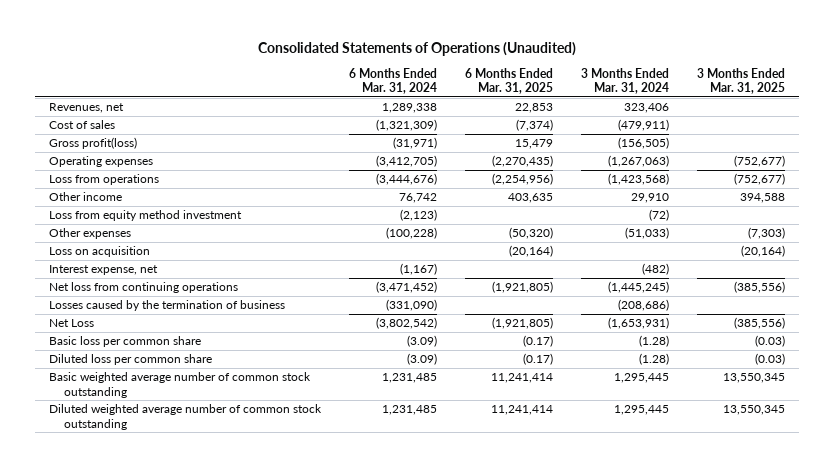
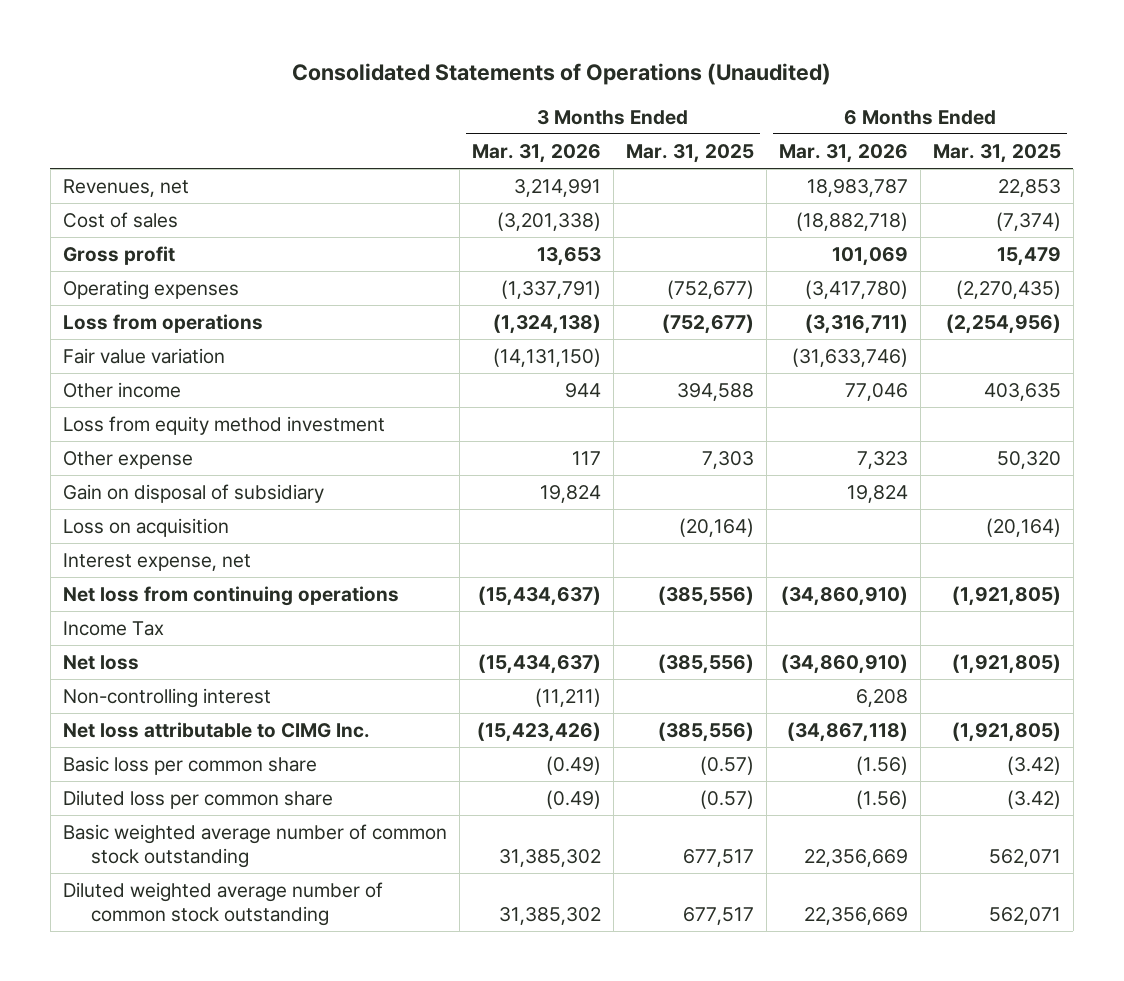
- | 6 Months Ended Mar. 31, 2024 | 6 Months Ended Mar. 31, 2025 | 3 Months Ended Mar. 31, 2024 | 3 Months Ended Mar. 31, 2025
+ | 3 Months Ended Mar. 31, 2026 | 3 Months Ended Mar. 31, 2025 | 6 Months Ended Mar. 31, 2026 | 6 Months Ended Mar. 31, 2025
- Gross profit(loss) | (31,971) | 15,479 | (156,505) |
+ Gross profit | 13,653 | | 101,069 | 15,479
+ Fair value variation | (14,131,150) | | (31,633,746) |
- Other expenses | (100,228) | (50,320) | (51,033) | (7,303)
+ Other expense | 117 | 7,303 | 7,323 | 50,320
+ Gain on disposal of subsidiary | 19,824 | | 19,824 |
- Losses caused by the termination of business | (331,090) | | (208,686) |
- Net Loss | (3,802,542) | (1,921,805) | (1,653,931) | (385,556)
- Basic loss per common share | (3.09) | (0.17) | (1.28) | (0.03)
- Diluted loss per common share | (3.09) | (0.17) | (1.28) | (0.03)
- Basic weighted average number of common stock outstanding | 1,231,485 | 11,241,414 | 1,295,445 | 13,550,345
- Diluted weighted average number of common stock outstanding | 1,231,485 | 11,241,414 | 1,295,445 | 13,550,345
+ Income Tax
+ Net loss | (15,434,637) | (385,556) | (34,860,910) | (1,921,805)
+ Non-controlling interest | (11,211) | | 6,208 |
+ Net loss attributable to CIMG Inc. | (15,423,426) | (385,556) | (34,867,118) | (1,921,805)
+ Basic loss per common share | (0.49) | (0.57) | (1.56) | (3.42)
+ Diluted loss per common share | (0.49) | (0.57) | (1.56) | (3.42)
+ Basic weighted average number of common stock outstanding | 31,385,302 | 677,517 | 22,356,669 | 562,071
+ Diluted weighted average number of common stock outstanding | 31,385,302 | 677,517 | 22,356,669 | 562,071

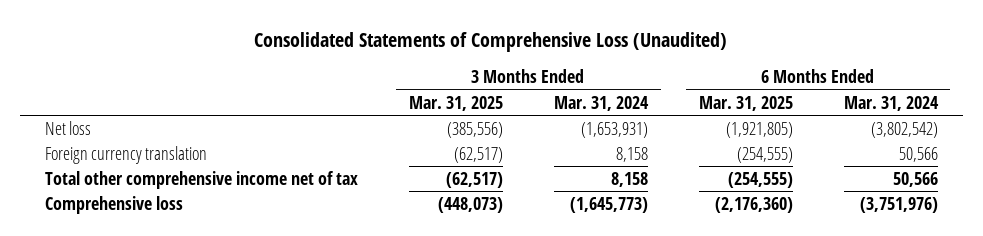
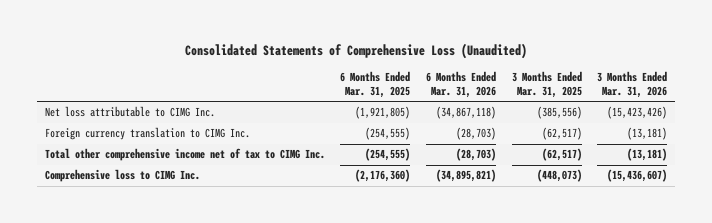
- | 3 Months Ended Mar. 31, 2025 | 3 Months Ended Mar. 31, 2024 | 6 Months Ended Mar. 31, 2025 | 6 Months Ended Mar. 31, 2024
+ | 6 Months Ended Mar. 31, 2025 | 6 Months Ended Mar. 31, 2026 | 3 Months Ended Mar. 31, 2025 | 3 Months Ended Mar. 31, 2026
- Net loss | (385,556) | (1,653,931) | (1,921,805) | (3,802,542)
- Foreign currency translation | (62,517) | 8,158 | (254,555) | 50,566
- Total other comprehensive income net of tax | (62,517) | 8,158 | (254,555) | 50,566
- Comprehensive loss | (448,073) | (1,645,773) | (2,176,360) | (3,751,976)
+ Net loss attributable to CIMG Inc. | (1,921,805) | (34,867,118) | (385,556) | (15,423,426)
+ Foreign currency translation to CIMG Inc. | (254,555) | (28,703) | (62,517) | (13,181)
+ Total other comprehensive income net of tax to CIMG Inc. | (254,555) | (28,703) | (62,517) | (13,181)
+ Comprehensive loss to CIMG Inc. | (2,176,360) | (34,895,821) | (448,073) | (15,436,607)

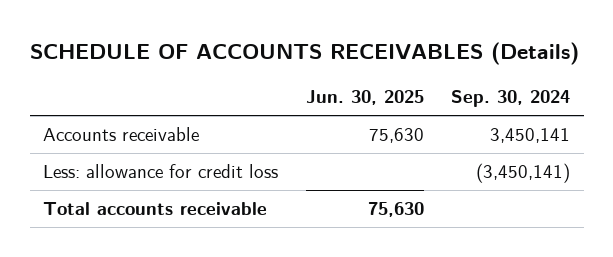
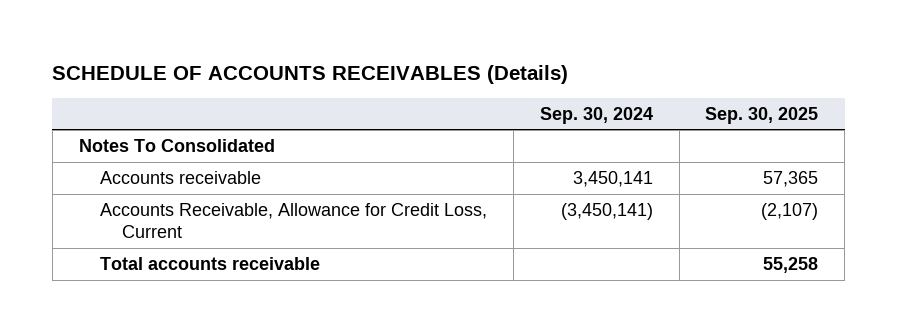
- | Jun. 30, 2025 | Sep. 30, 2024
+ | Sep. 30, 2024 | Sep. 30, 2025
+ Notes To Consolidated
- Less: allowance for credit loss | | (3,450,141)
+ Accounts Receivable, Allowance for Credit Loss, Current | (3,450,141) | (2,107)

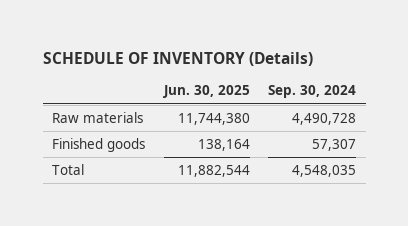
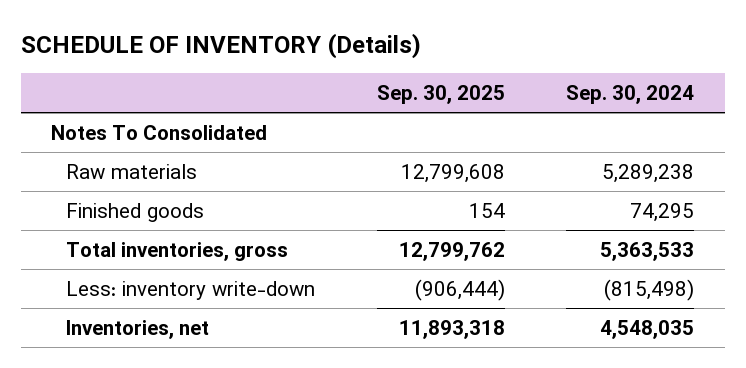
- | Jun. 30, 2025 | Sep. 30, 2024
+ | Sep. 30, 2025 | Sep. 30, 2024
- Raw materials | 11,744,380 | 4,490,728
- Finished goods | 138,164 | 57,307
- Total | 11,882,544 | 4,548,035
+ Notes To Consolidated
+ Raw materials | 12,799,608 | 5,289,238
+ Finished goods | 154 | 74,295
+ Total inventories, gross | 12,799,762 | 5,363,533
+ Less: inventory write-down | (906,444) | (815,498)
+ Inventories, net | 11,893,318 | 4,548,035

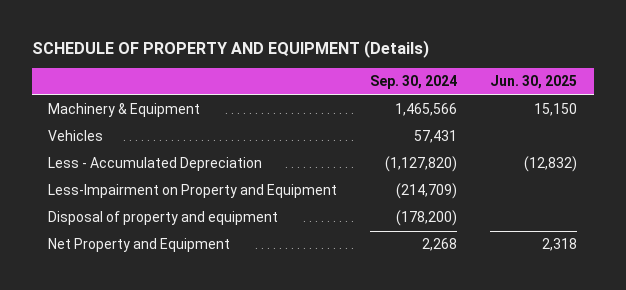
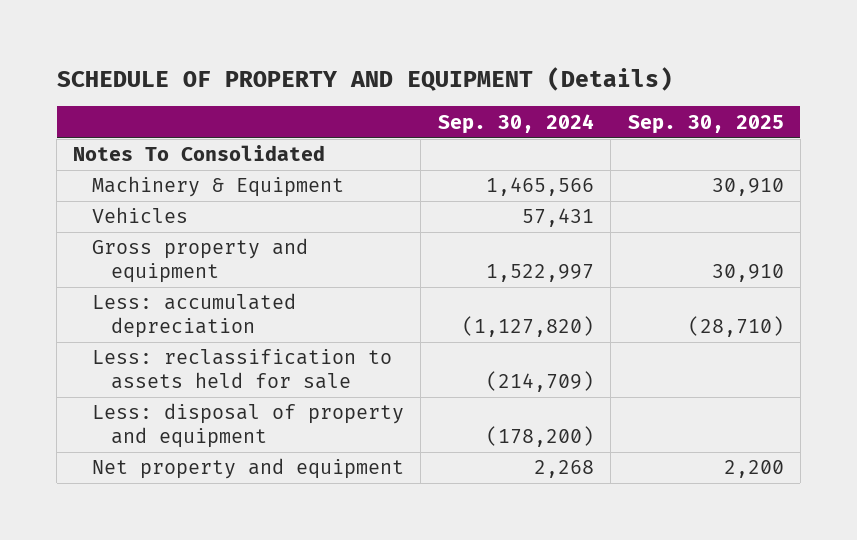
- | Sep. 30, 2024 | Jun. 30, 2025
+ | Sep. 30, 2024 | Sep. 30, 2025
+ Notes To Consolidated
- Less - Accumulated Depreciation | (1,127,820) | (12,832)
- Less-Impairment on Property and Equipment | (214,709) |
- Disposal of property and equipment | (178,200) |
- Net Property and Equipment | 2,268 | 2,318
+ Gross property and equipment | 1,522,997 | 30,910
+ Less: accumulated depreciation | (1,127,820) | (28,710)
+ Less: reclassification to assets held for sale | (214,709) |
+ Less: disposal of property and equipment | (178,200) |
+ Net property and equipment | 2,268 | 2,200

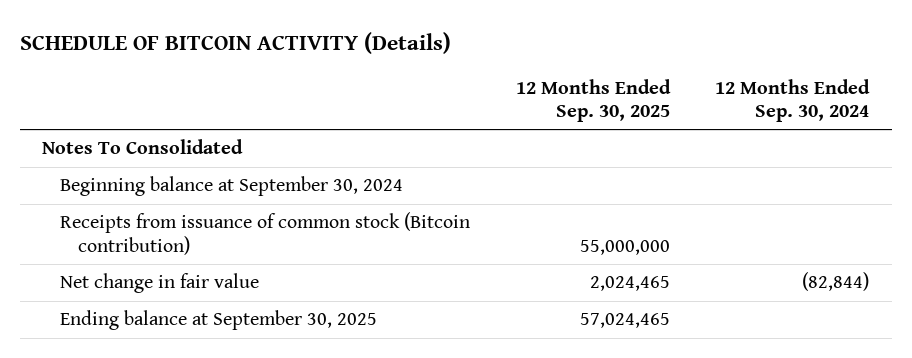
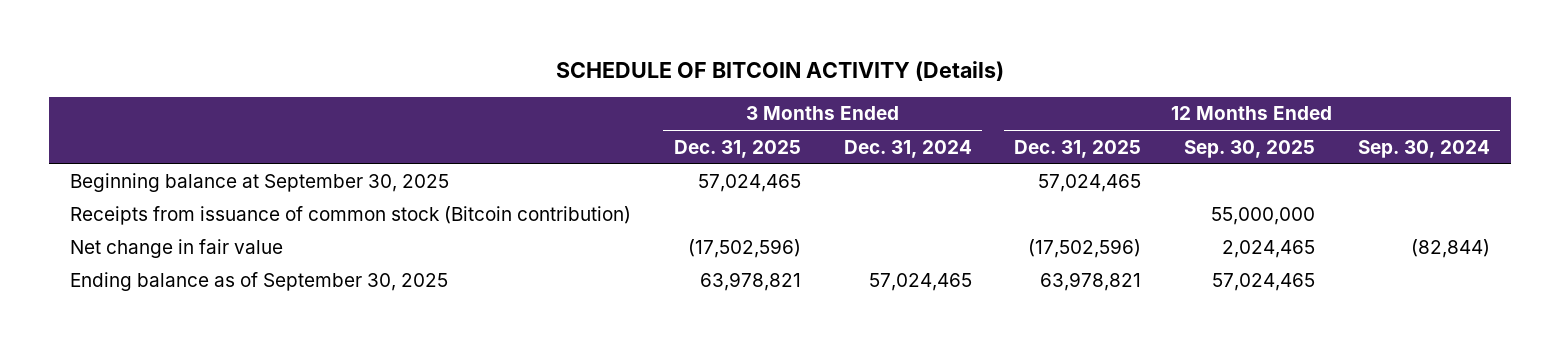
- | 12 Months Ended Sep. 30, 2025 | 12 Months Ended Sep. 30, 2024
+ | 3 Months Ended Dec. 31, 2025 | 3 Months Ended Dec. 31, 2024 | 12 Months Ended Dec. 31, 2025 | 12 Months Ended Sep. 30, 2025 | 12 Months Ended Sep. 30, 2024
- Notes To Consolidated
- Beginning balance at September 30, 2024
+ Beginning balance at September 30, 2025 | 57,024,465 | | 57,024,465 | |
- Ending balance at September 30, 2025 | 57,024,465 |
+ Ending balance as of September 30, 2025 | 63,978,821 | 57,024,465 | 63,978,821 | 57,024,465 |

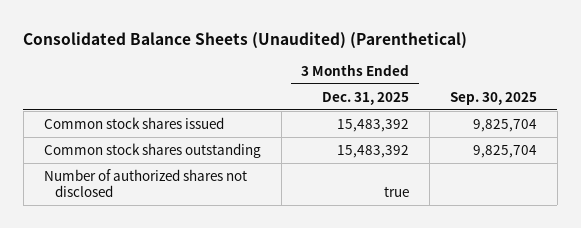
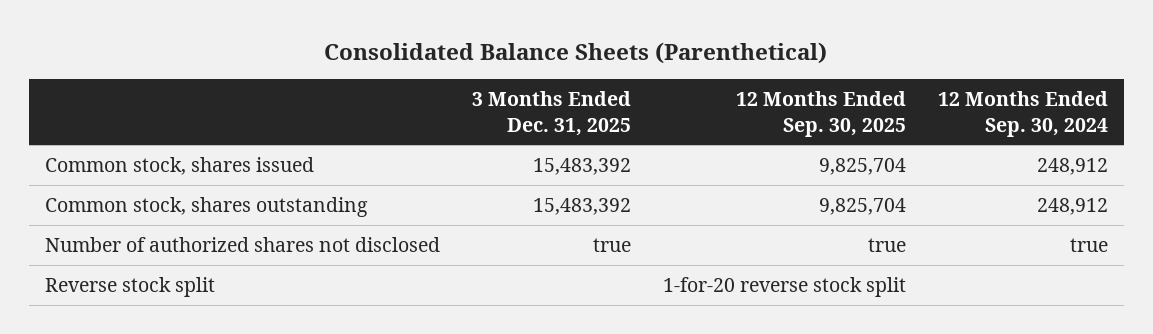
- Consolidated Balance Sheets (Unaudited) (Parenthetical)
+ Consolidated Balance Sheets (Parenthetical)
- | 3 Months Ended Dec. 31, 2025 | Sep. 30, 2025
+ | 3 Months Ended Dec. 31, 2025 | 12 Months Ended Sep. 30, 2025 | 12 Months Ended Sep. 30, 2024
- Common stock shares issued | 15,483,392 | 9,825,704
- Common stock shares outstanding | 15,483,392 | 9,825,704
+ Common stock, shares issued | 15,483,392 | 9,825,704 | 248,912
+ Common stock, shares outstanding | 15,483,392 | 9,825,704 | 248,912
+ Reverse stock split | | 1-for-20 reverse stock split |

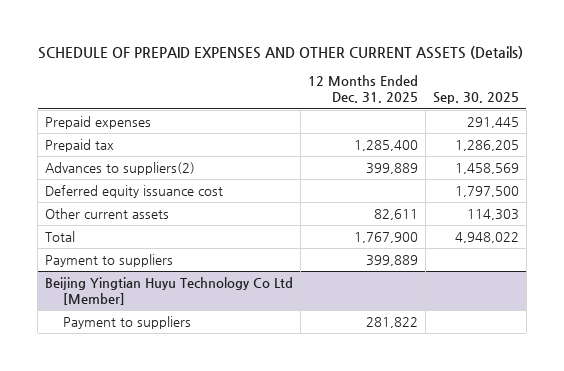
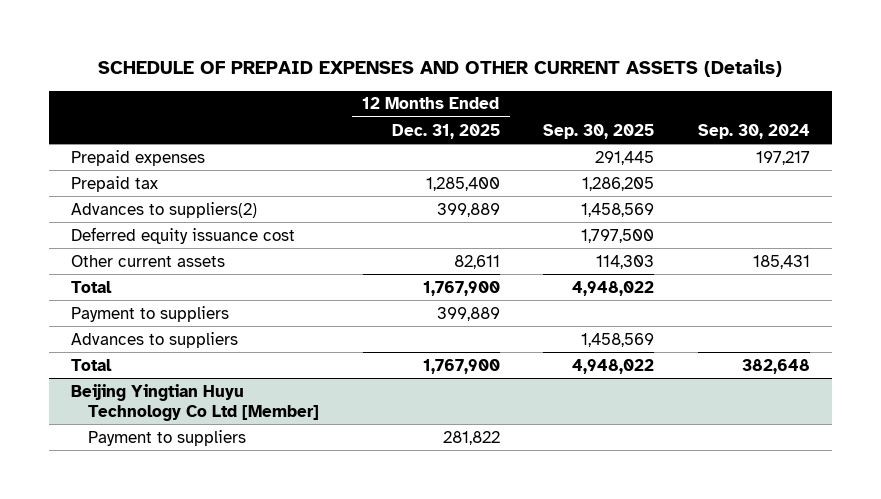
- | 12 Months Ended Dec. 31, 2025 | Sep. 30, 2025
+ | 12 Months Ended Dec. 31, 2025 | Sep. 30, 2025 | Sep. 30, 2024
+ Advances to suppliers | | 1,458,569 |
+ Total | 1,767,900 | 4,948,022 | 382,648

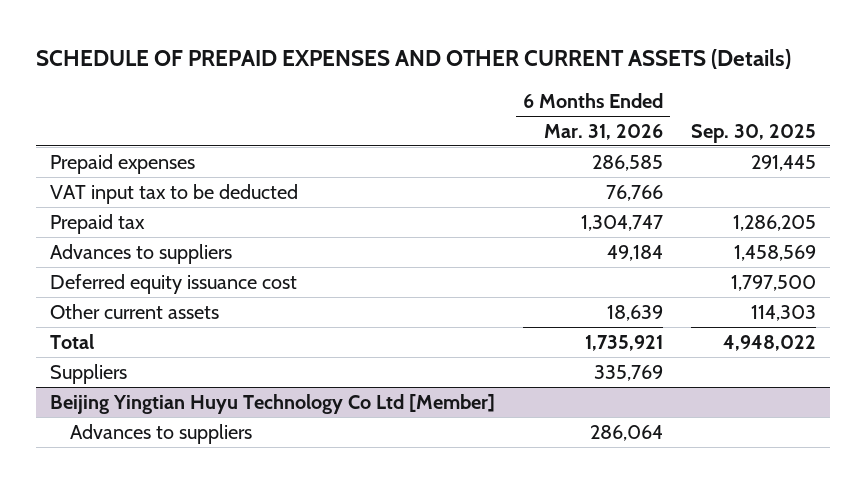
- | 12 Months Ended Dec. 31, 2025 | Sep. 30, 2025 | Sep. 30, 2024
+ | 6 Months Ended Mar. 31, 2026 | Sep. 30, 2025
+ VAT input tax to be deducted | 76,766 |
- Advances to suppliers(2) | 399,889 | 1,458,569 |
moved up: Advances to suppliers | 49,184 | 1,458,569
- Payment to suppliers | 399,889 | |
- Total | 1,767,900 | 4,948,022 | 382,648
+ Suppliers | 335,769 |
@ Beijing Yingtian Huyu Technology Co Ltd [Member]
- Payment to suppliers | 281,822 | |
+ Advances to suppliers | 286,064 |

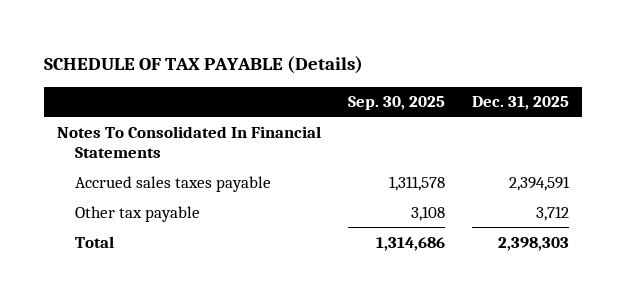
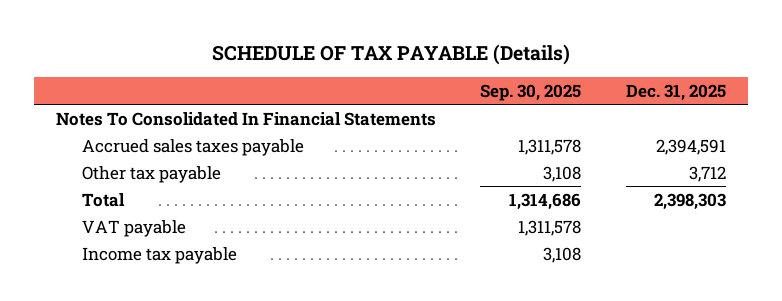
+ VAT payable | 1,311,578 |
+ Income tax payable | 3,108 |

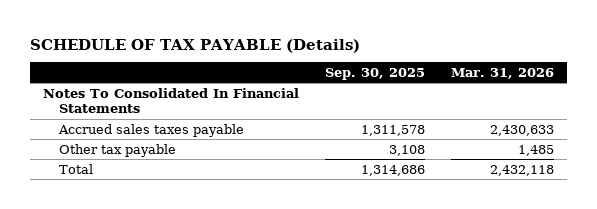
- | Sep. 30, 2025 | Dec. 31, 2025
+ | Sep. 30, 2025 | Mar. 31, 2026
- VAT payable | 1,311,578 |
- Income tax payable | 3,108 |

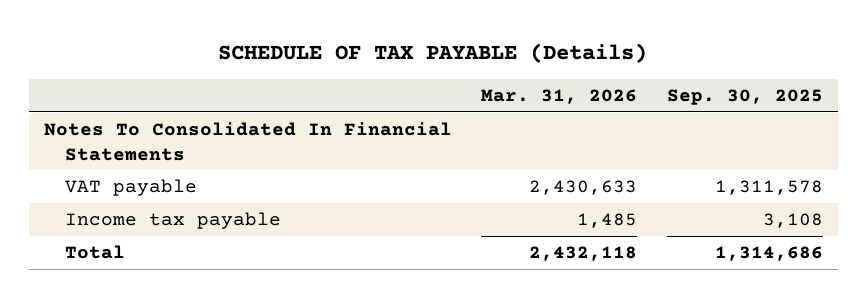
- | Sep. 30, 2025 | Mar. 31, 2026
+ | Mar. 31, 2026 | Sep. 30, 2025
- Accrued sales taxes payable | 1,311,578 | 2,430,633
- Other tax payable | 3,108 | 1,485
+ VAT payable | 2,430,633 | 1,311,578
+ Income tax payable | 1,485 | 3,108

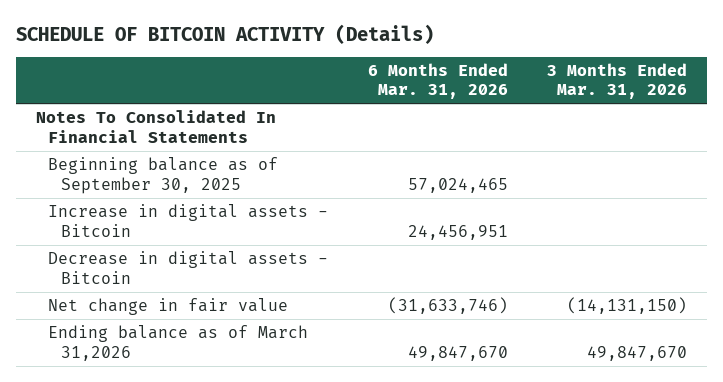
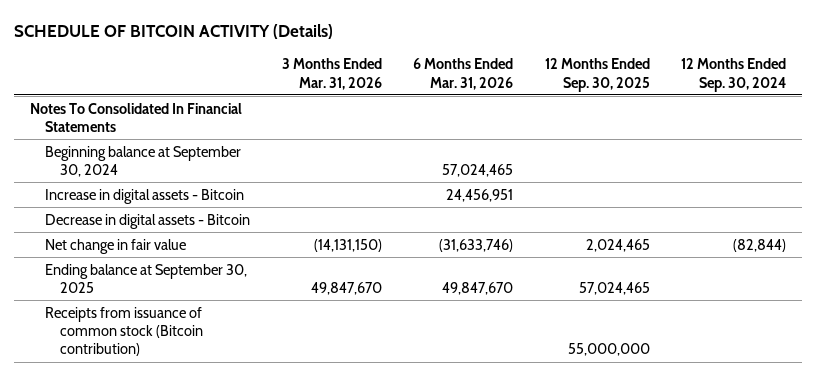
- | 6 Months Ended Mar. 31, 2026 | 3 Months Ended Mar. 31, 2026
+ | 3 Months Ended Mar. 31, 2026 | 6 Months Ended Mar. 31, 2026 | 12 Months Ended Sep. 30, 2025 | 12 Months Ended Sep. 30, 2024
- Beginning balance as of September 30, 2025 | 57,024,465 |
+ Beginning balance at September 30, 2024 | | 57,024,465 | |
- Ending balance as of March 31,2026 | 49,847,670 | 49,847,670
+ Ending balance at September 30, 2025 | 49,847,670 | 49,847,670 | 57,024,465 |
+ Receipts from issuance of common stock (Bitcoin contribution) | | | 55,000,000 |

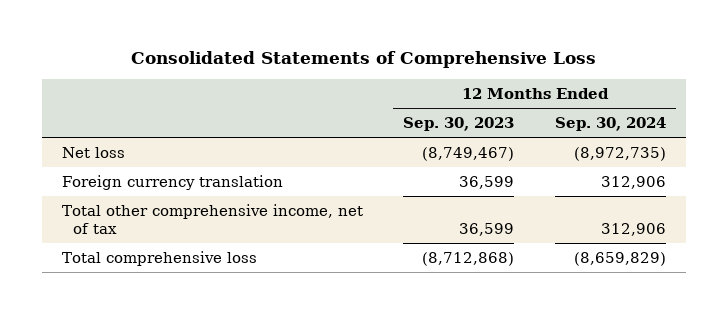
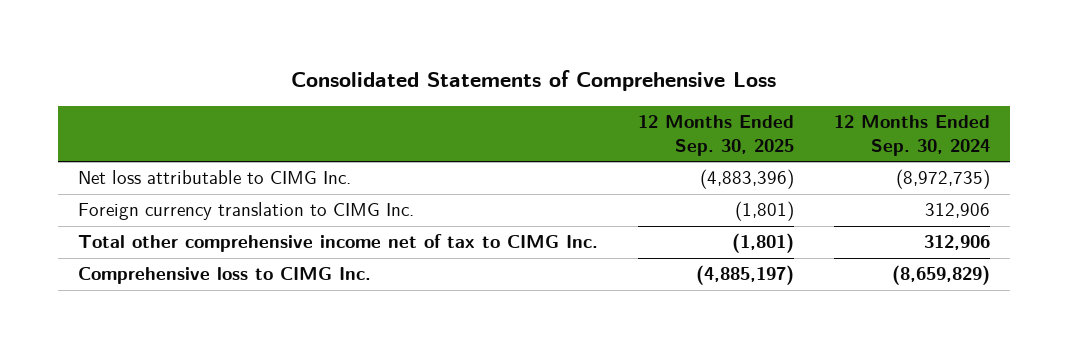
- | 12 Months Ended Sep. 30, 2023 | 12 Months Ended Sep. 30, 2024
+ | 12 Months Ended Sep. 30, 2025 | 12 Months Ended Sep. 30, 2024
- Net loss | (8,749,467) | (8,972,735)
- Foreign currency translation | 36,599 | 312,906
- Total other comprehensive income, net of tax | 36,599 | 312,906
- Total comprehensive loss | (8,712,868) | (8,659,829)
+ Net loss attributable to CIMG Inc. | (4,883,396) | (8,972,735)
+ Foreign currency translation to CIMG Inc. | (1,801) | 312,906
+ Total other comprehensive income net of tax to CIMG Inc. | (1,801) | 312,906
+ Comprehensive loss to CIMG Inc. | (4,885,197) | (8,659,829)

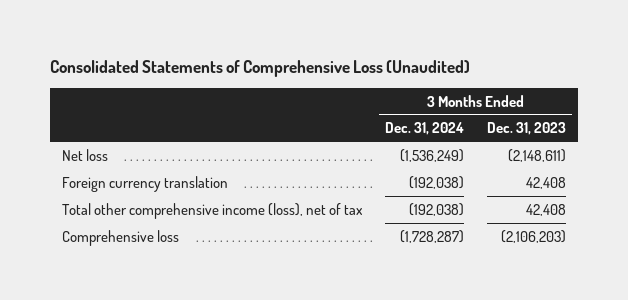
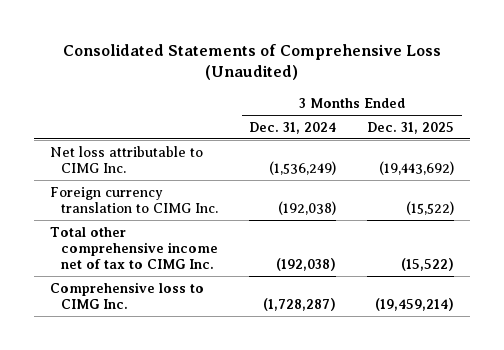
- | 3 Months Ended Dec. 31, 2024 | 3 Months Ended Dec. 31, 2023
+ | 3 Months Ended Dec. 31, 2024 | 3 Months Ended Dec. 31, 2025
- Net loss | (1,536,249) | (2,148,611)
- Foreign currency translation | (192,038) | 42,408
- Total other comprehensive income (loss), net of tax | (192,038) | 42,408
- Comprehensive loss | (1,728,287) | (2,106,203)
+ Net loss attributable to CIMG Inc. | (1,536,249) | (19,443,692)
+ Foreign currency translation to CIMG Inc. | (192,038) | (15,522)
+ Total other comprehensive income net of tax to CIMG Inc. | (192,038) | (15,522)
+ Comprehensive loss to CIMG Inc. | (1,728,287) | (19,459,214)

